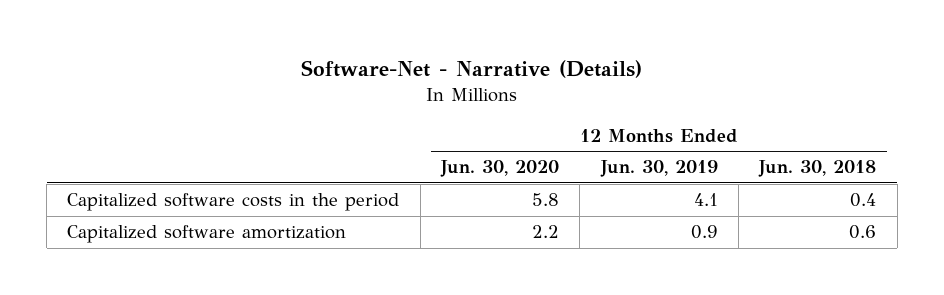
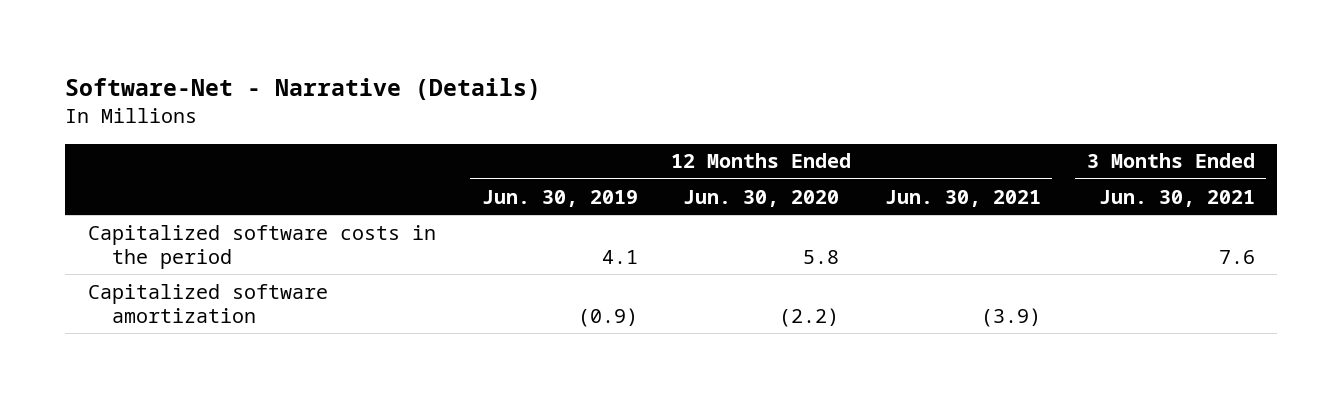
- | 12 Months Ended Jun. 30, 2020 | 12 Months Ended Jun. 30, 2019 | 12 Months Ended Jun. 30, 2018
+ | 12 Months Ended Jun. 30, 2019 | 12 Months Ended Jun. 30, 2020 | 12 Months Ended Jun. 30, 2021 | 3 Months Ended Jun. 30, 2021
- Capitalized software amortization | 2.2 | 0.9 | 0.6
+ Capitalized software amortization | (0.9) | (2.2) | (3.9) |

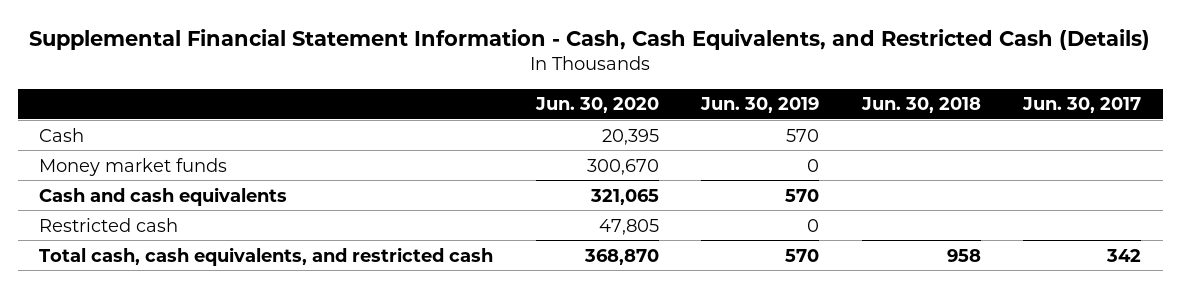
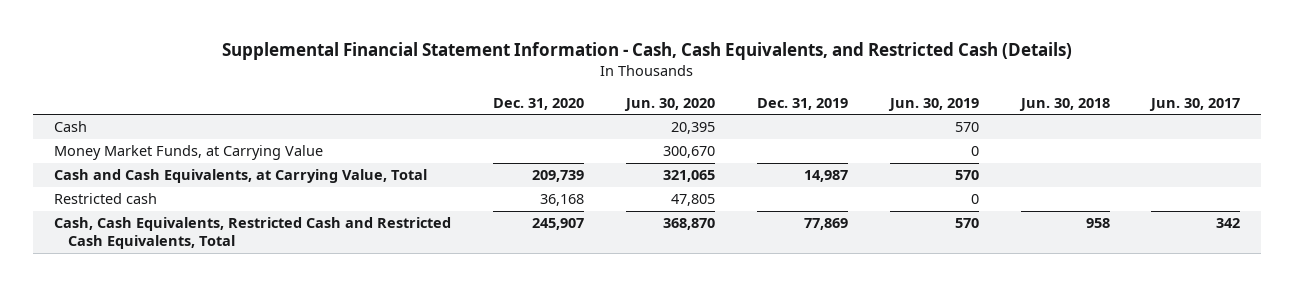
- | Jun. 30, 2020 | Jun. 30, 2019 | Jun. 30, 2018 | Jun. 30, 2017
+ | Dec. 31, 2020 | Jun. 30, 2020 | Dec. 31, 2019 | Jun. 30, 2019 | Jun. 30, 2018 | Jun. 30, 2017
- Money market funds | 300,670 | 0 | |
- Cash and cash equivalents | 321,065 | 570 | |
+ Money Market Funds, at Carrying Value | | 300,670 | | 0 | |
+ Cash and Cash Equivalents, at Carrying Value, Total | 209,739 | 321,065 | 14,987 | 570 | |
- Total cash, cash equivalents, and restricted cash | 368,870 | 570 | 958 | 342
+ Cash, Cash Equivalents, Restricted Cash and Restricted Cash Equivalents, Total | 245,907 | 368,870 | 77,869 | 570 | 958 | 342

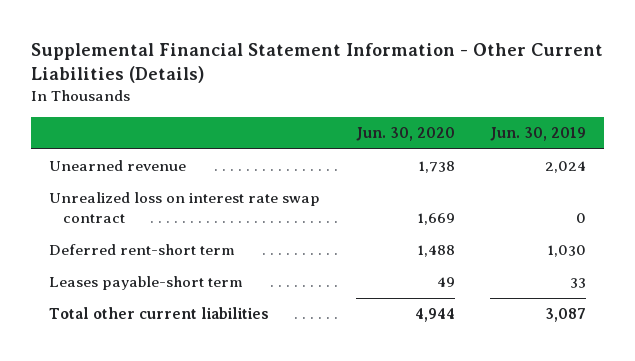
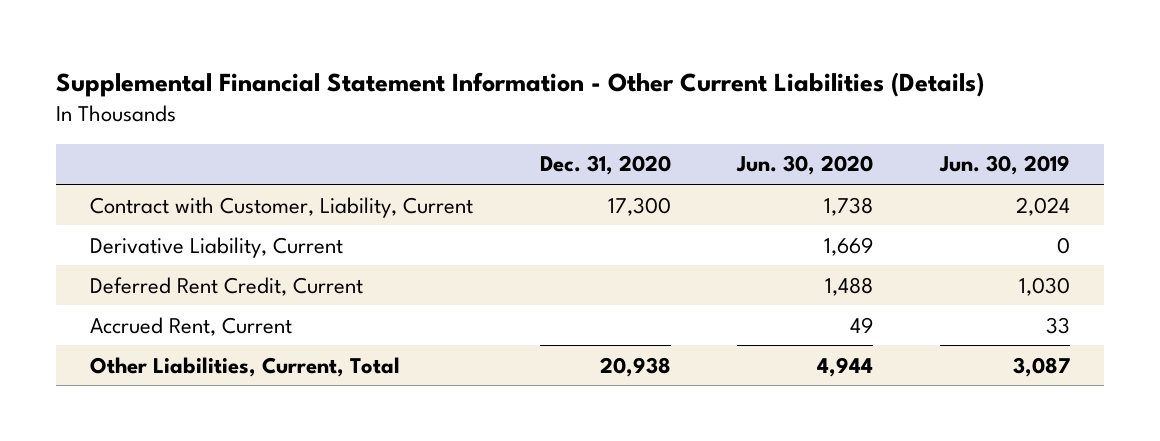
- | Jun. 30, 2020 | Jun. 30, 2019
+ | Dec. 31, 2020 | Jun. 30, 2020 | Jun. 30, 2019
- Unearned revenue | 1,738 | 2,024
- Unrealized loss on interest rate swap contract | 1,669 | 0
- Deferred rent-short term | 1,488 | 1,030
- Leases payable-short term | 49 | 33
- Total other current liabilities | 4,944 | 3,087
+ Contract with Customer, Liability, Current | 17,300 | 1,738 | 2,024
+ Derivative Liability, Current | | 1,669 | 0
+ Deferred Rent Credit, Current | | 1,488 | 1,030
+ Accrued Rent, Current | | 49 | 33
+ Other Liabilities, Current, Total | 20,938 | 4,944 | 3,087

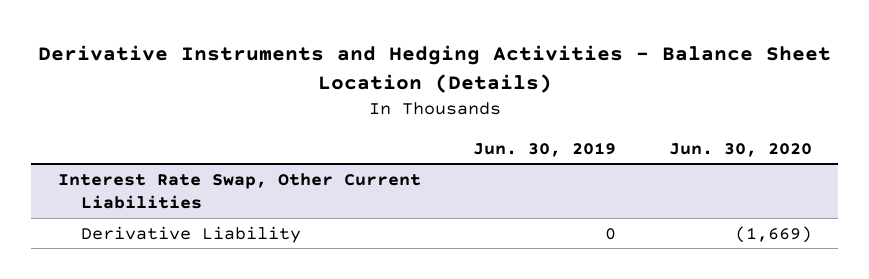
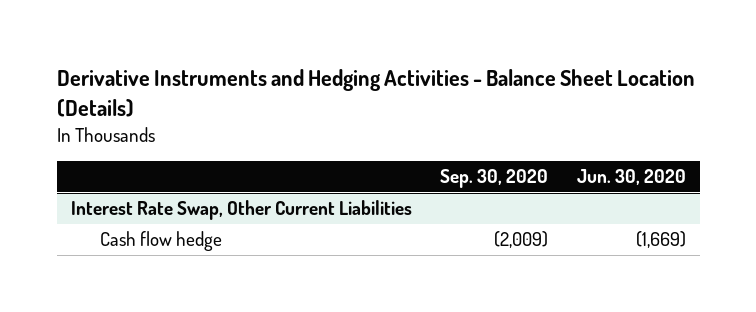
- | Jun. 30, 2019 | Jun. 30, 2020
+ | Sep. 30, 2020 | Jun. 30, 2020
@ Interest Rate Swap, Other Current Liabilities
- Derivative Liability | 0 | (1,669)
+ Cash flow hedge | (2,009) | (1,669)

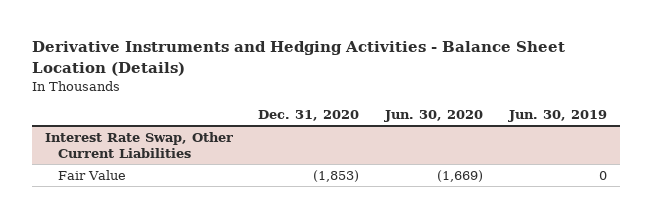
- | Sep. 30, 2020 | Jun. 30, 2020
+ | Dec. 31, 2020 | Jun. 30, 2020 | Jun. 30, 2019
@ Interest Rate Swap, Other Current Liabilities
- Cash flow hedge | (2,009) | (1,669)
+ Fair Value | (1,853) | (1,669) | 0

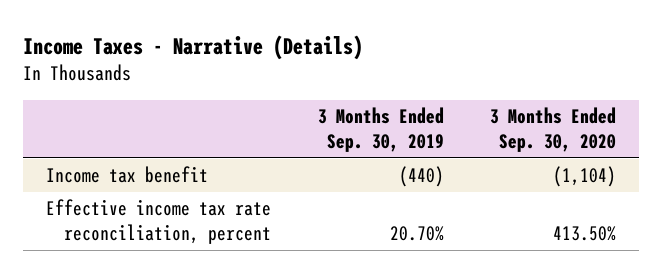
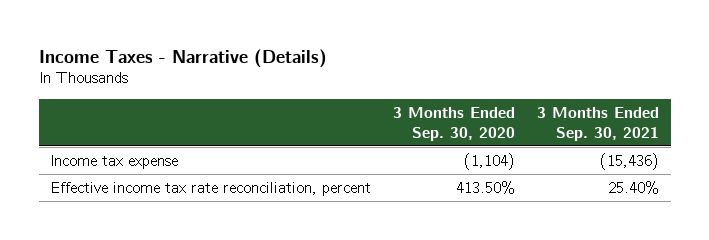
- | 3 Months Ended Sep. 30, 2019 | 3 Months Ended Sep. 30, 2020
+ | 3 Months Ended Sep. 30, 2020 | 3 Months Ended Sep. 30, 2021
- Income tax benefit | (440) | (1,104)
+ Income tax expense | (1,104) | (15,436)

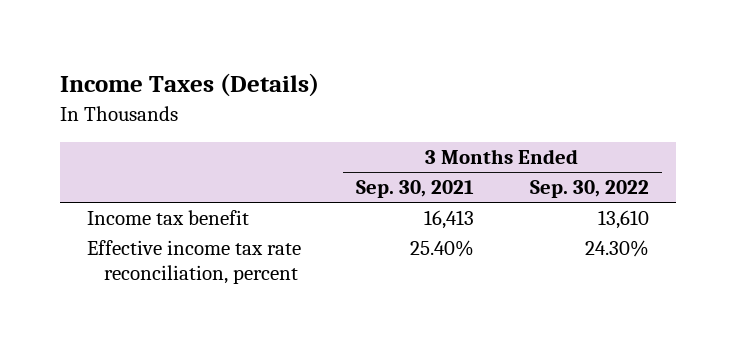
- Income Taxes - Narrative (Details)
+ Income Taxes (Details)
- | 3 Months Ended Sep. 30, 2020 | 3 Months Ended Sep. 30, 2021
+ | 3 Months Ended Sep. 30, 2021 | 3 Months Ended Sep. 30, 2022
- Income tax expense | (1,104) | (15,436)
+ Income tax benefit | 16,413 | 13,610

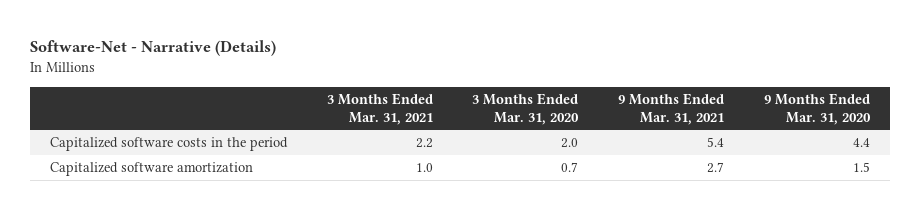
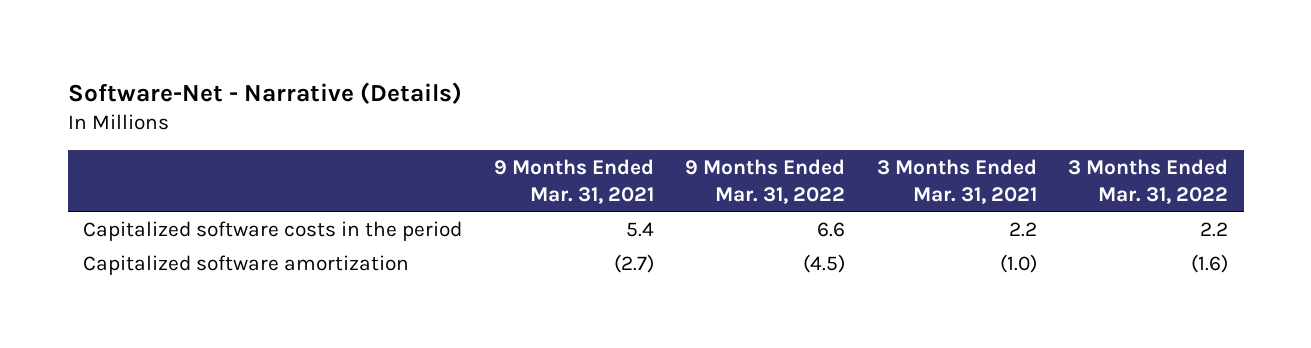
- | 3 Months Ended Mar. 31, 2021 | 3 Months Ended Mar. 31, 2020 | 9 Months Ended Mar. 31, 2021 | 9 Months Ended Mar. 31, 2020
+ | 9 Months Ended Mar. 31, 2021 | 9 Months Ended Mar. 31, 2022 | 3 Months Ended Mar. 31, 2021 | 3 Months Ended Mar. 31, 2022
- Capitalized software amortization | 1.0 | 0.7 | 2.7 | 1.5
+ Capitalized software amortization | (2.7) | (4.5) | (1.0) | (1.6)

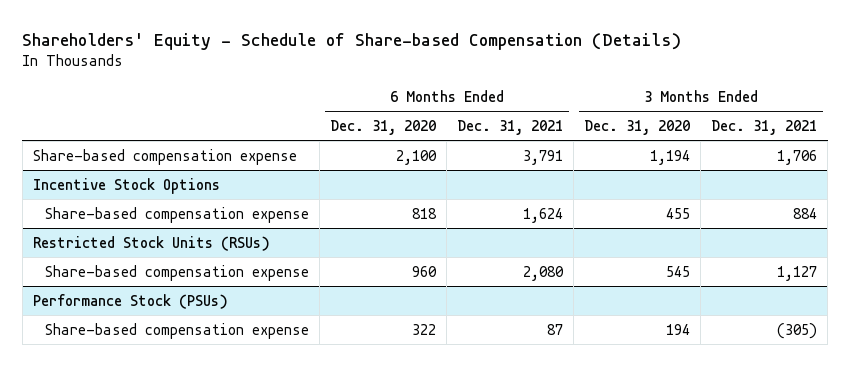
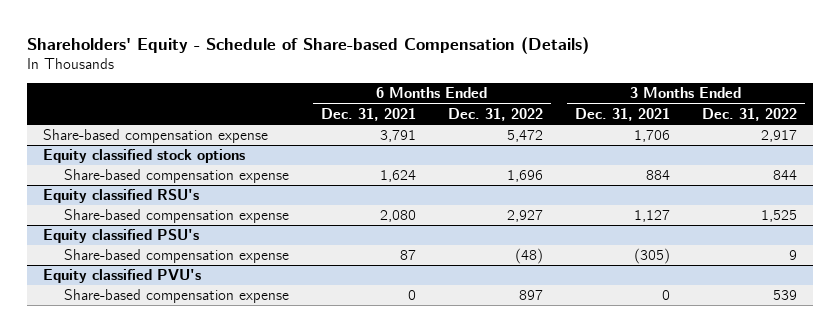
- | 6 Months Ended Dec. 31, 2020 | 6 Months Ended Dec. 31, 2021 | 3 Months Ended Dec. 31, 2020 | 3 Months Ended Dec. 31, 2021
+ | 6 Months Ended Dec. 31, 2021 | 6 Months Ended Dec. 31, 2022 | 3 Months Ended Dec. 31, 2021 | 3 Months Ended Dec. 31, 2022
- Incentive Stock Options
+ Equity classified stock options
- Restricted Stock Units (RSUs)
+ Equity classified RSU's
- Performance Stock (PSUs)
+ Equity classified PSU's
+ Equity classified PVU's
+ Share-based compensation expense | 0 | 897 | 0 | 539

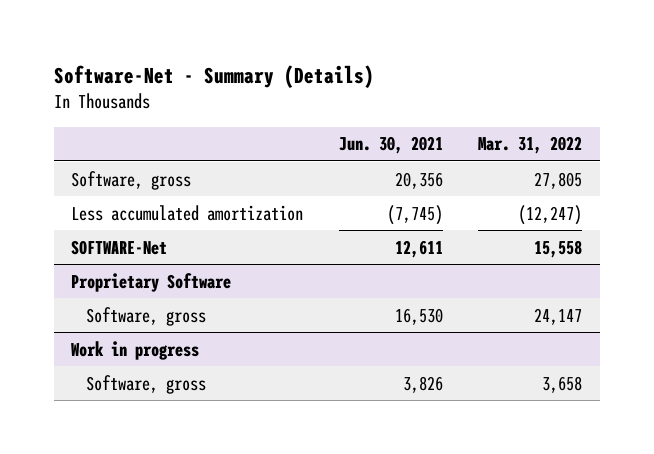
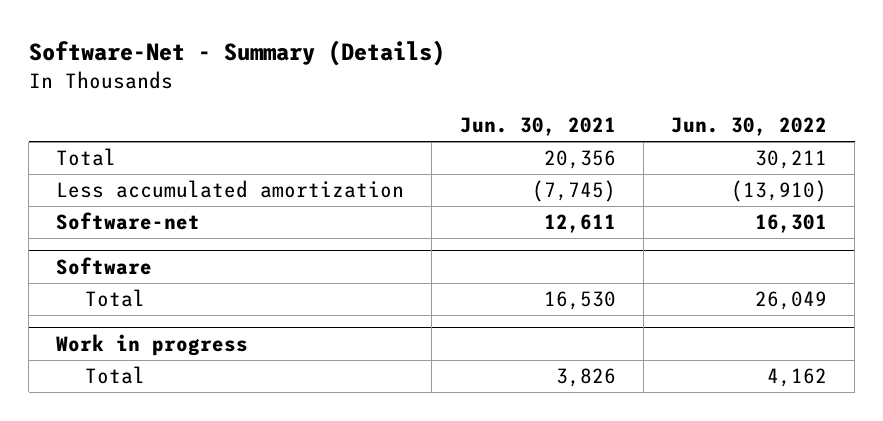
- | Jun. 30, 2021 | Mar. 31, 2022
+ | Jun. 30, 2021 | Jun. 30, 2022
- Software, gross | 20,356 | 27,805
+ Total | 20,356 | 30,211
- SOFTWARE-Net | 12,611 | 15,558
- Proprietary Software
- Software, gross | 16,530 | 24,147
+ Software-net | 12,611 | 16,301
+ Software
+ Total | 16,530 | 26,049
@ Work in progress
- Software, gross | 3,826 | 3,658
+ Total | 3,826 | 4,162

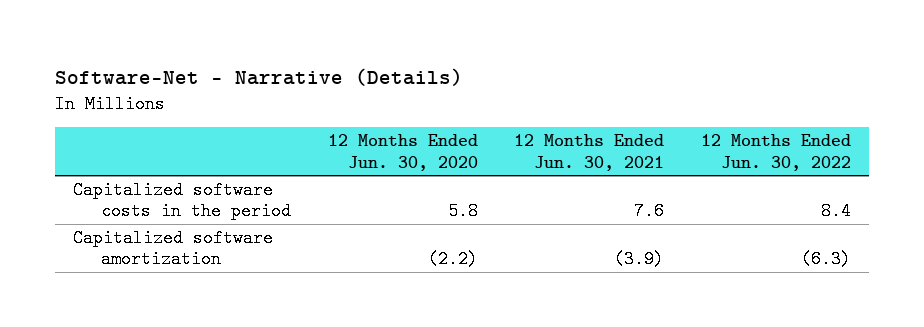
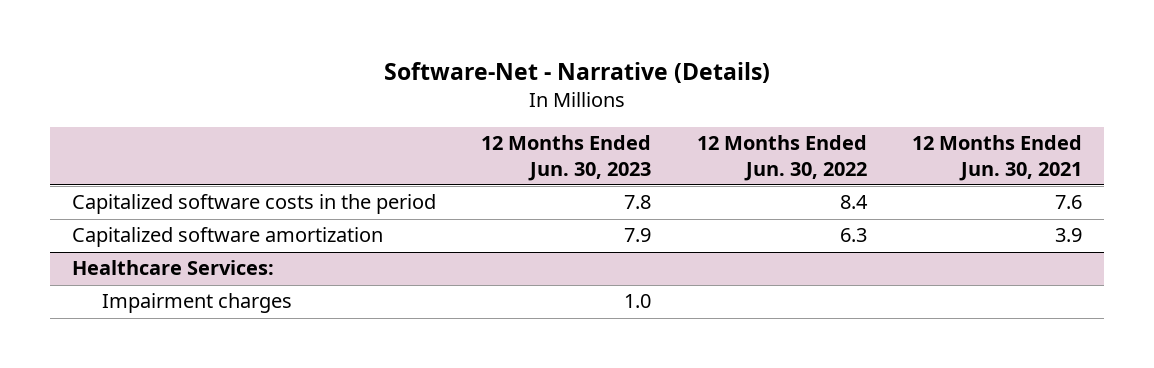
- | 12 Months Ended Jun. 30, 2020 | 12 Months Ended Jun. 30, 2021 | 12 Months Ended Jun. 30, 2022
+ | 12 Months Ended Jun. 30, 2023 | 12 Months Ended Jun. 30, 2022 | 12 Months Ended Jun. 30, 2021
- Capitalized software amortization | (2.2) | (3.9) | (6.3)
+ Capitalized software amortization | 7.9 | 6.3 | 3.9
+ Healthcare Services:
+ Impairment charges | 1.0 | |

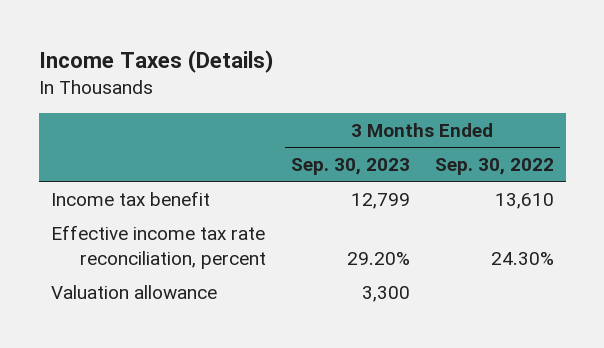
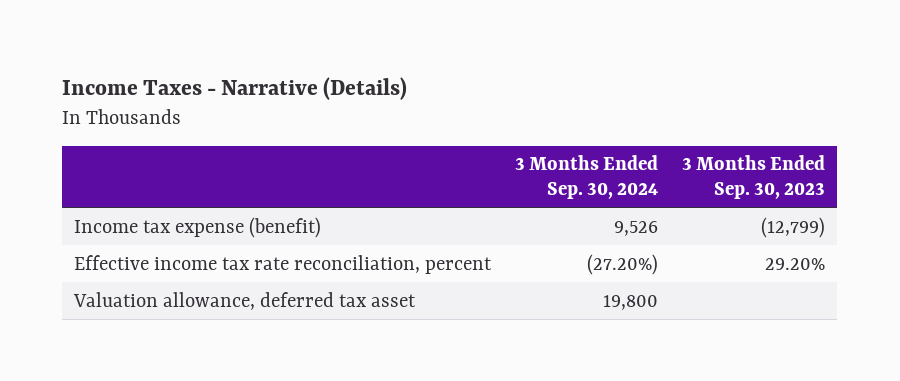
- Income Taxes (Details)
+ Income Taxes - Narrative (Details)
- | 3 Months Ended Sep. 30, 2023 | 3 Months Ended Sep. 30, 2022
+ | 3 Months Ended Sep. 30, 2024 | 3 Months Ended Sep. 30, 2023
- Income tax benefit | 12,799 | 13,610
+ Income tax expense (benefit) | 9,526 | (12,799)
- Valuation allowance | 3,300 |
+ Valuation allowance, deferred tax asset | 19,800 |

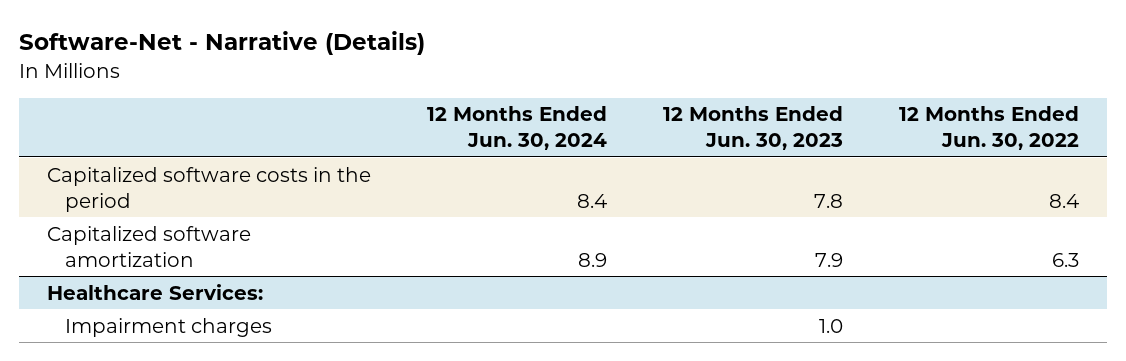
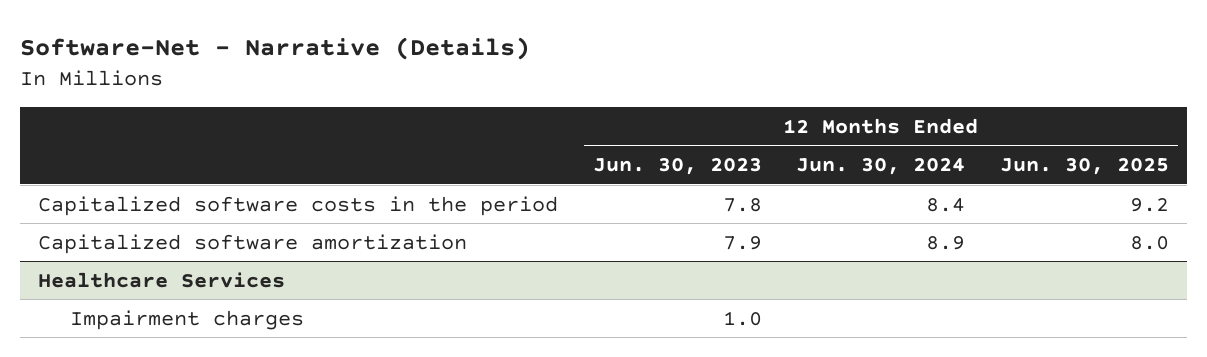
- | 12 Months Ended Jun. 30, 2024 | 12 Months Ended Jun. 30, 2023 | 12 Months Ended Jun. 30, 2022
+ | 12 Months Ended Jun. 30, 2023 | 12 Months Ended Jun. 30, 2024 | 12 Months Ended Jun. 30, 2025
- Healthcare Services:
+ Healthcare Services

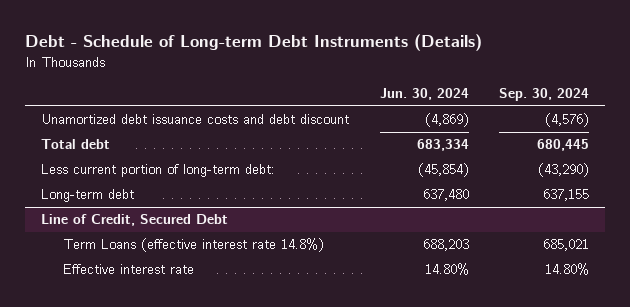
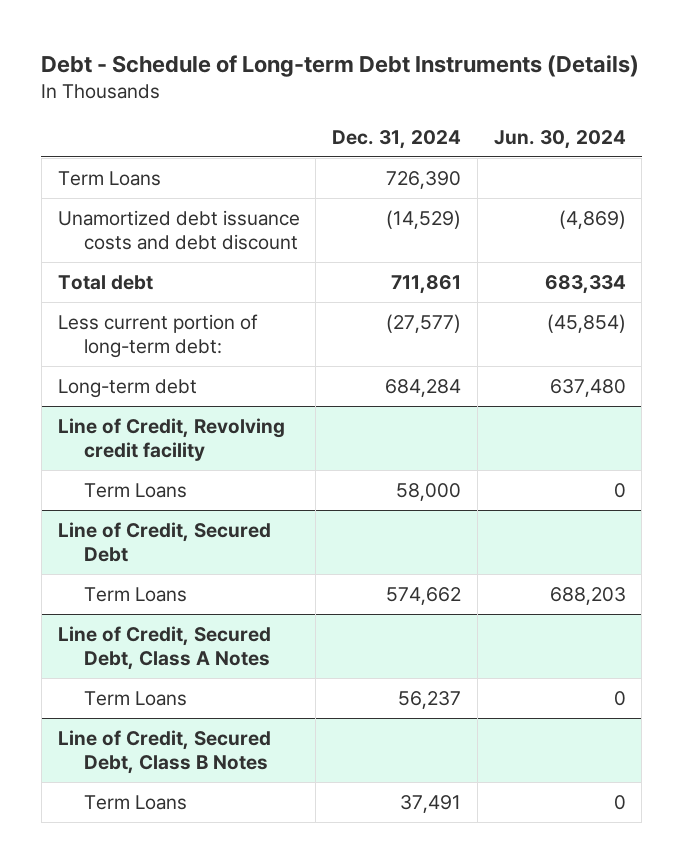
- | Jun. 30, 2024 | Sep. 30, 2024
+ | Dec. 31, 2024 | Jun. 30, 2024
+ Term Loans | 726,390 |
+ Line of Credit, Revolving credit facility
+ Term Loans | 58,000 | 0
@ Line of Credit, Secured Debt
- Term Loans (effective interest rate 14.8%) | 688,203 | 685,021
- Effective interest rate | 14.80% | 14.80%
+ Term Loans | 574,662 | 688,203
+ Line of Credit, Secured Debt, Class A Notes
+ Term Loans | 56,237 | 0
+ Line of Credit, Secured Debt, Class B Notes
+ Term Loans | 37,491 | 0

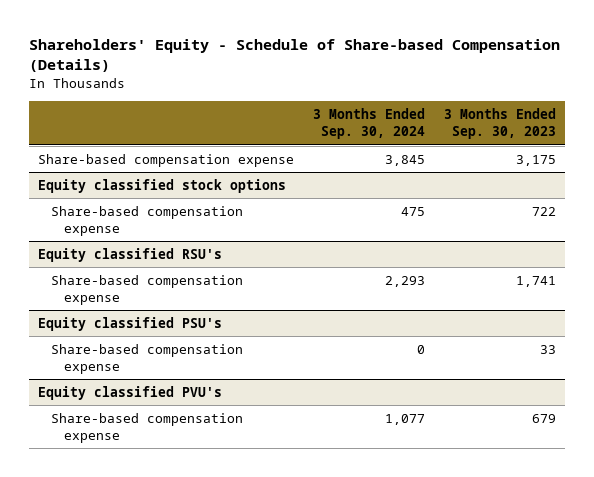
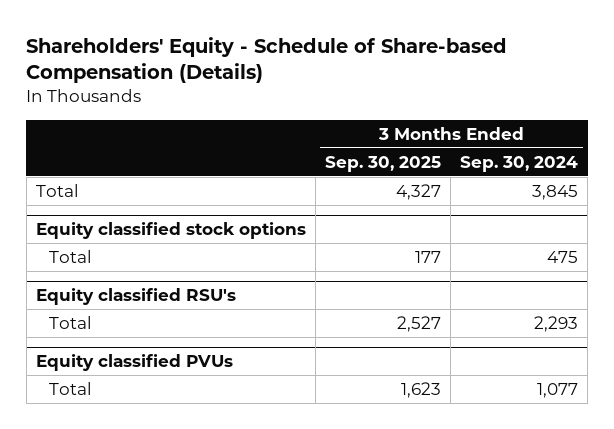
- | 3 Months Ended Sep. 30, 2024 | 3 Months Ended Sep. 30, 2023
+ | 3 Months Ended Sep. 30, 2025 | 3 Months Ended Sep. 30, 2024
- Share-based compensation expense | 3,845 | 3,175
+ Total | 4,327 | 3,845
@ Equity classified stock options
- Share-based compensation expense | 475 | 722
+ Total | 177 | 475
@ Equity classified RSU's
- Share-based compensation expense | 2,293 | 1,741
- Equity classified PSU's
- Share-based compensation expense | 0 | 33
- Equity classified PVU's
- Share-based compensation expense | 1,077 | 679
@ Equity classified RSU's
+ Total | 2,527 | 2,293
+ Equity classified PVUs
+ Total | 1,623 | 1,077

